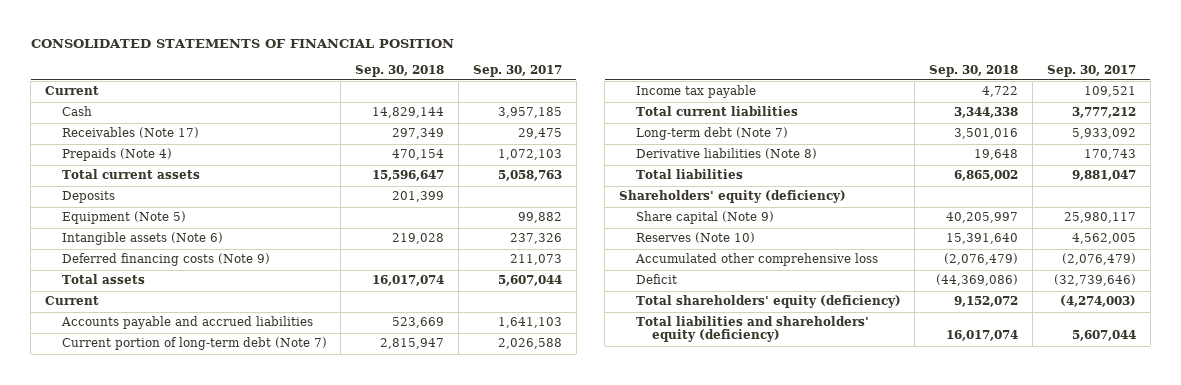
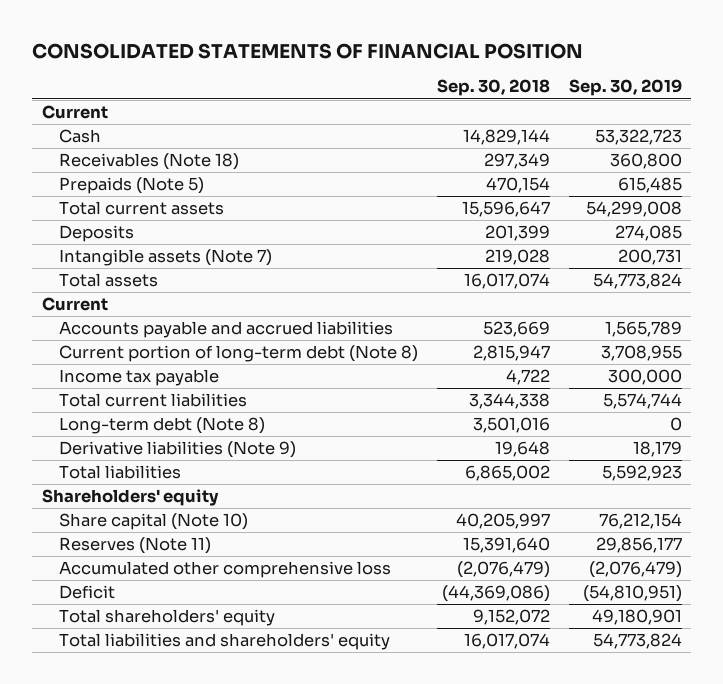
- | Sep. 30, 2018 | Sep. 30, 2017
+ | Sep. 30, 2018 | Sep. 30, 2019
- Receivables (Note 17) | 297,349 | 29,475
- Prepaids (Note 4) | 470,154 | 1,072,103
+ Receivables (Note 18) | 297,349 | 360,800
+ Prepaids (Note 5) | 470,154 | 615,485
- Equipment (Note 5) | | 99,882
- Intangible assets (Note 6) | 219,028 | 237,326
- Deferred financing costs (Note 9) | | 211,073
+ Intangible assets (Note 7) | 219,028 | 200,731
- Current portion of long-term debt (Note 7) | 2,815,947 | 2,026,588
+ Current portion of long-term debt (Note 8) | 2,815,947 | 3,708,955
- Long-term debt (Note 7) | 3,501,016 | 5,933,092
- Derivative liabilities (Note 8) | 19,648 | 170,743
+ Long-term debt (Note 8) | 3,501,016 | 0
+ Derivative liabilities (Note 9) | 19,648 | 18,179
- Shareholders' equity (deficiency)
- Share capital (Note 9) | 40,205,997 | 25,980,117
- Reserves (Note 10) | 15,391,640 | 4,562,005
+ Shareholders' equity
+ Share capital (Note 10) | 40,205,997 | 76,212,154
+ Reserves (Note 11) | 15,391,640 | 29,856,177
- Total shareholders' equity (deficiency) | 9,152,072 | (4,274,003)
- Total liabilities and shareholders' equity (deficiency) | 16,017,074 | 5,607,044
+ Total shareholders' equity | 9,152,072 | 49,180,901
+ Total liabilities and shareholders' equity | 16,017,074 | 54,773,824

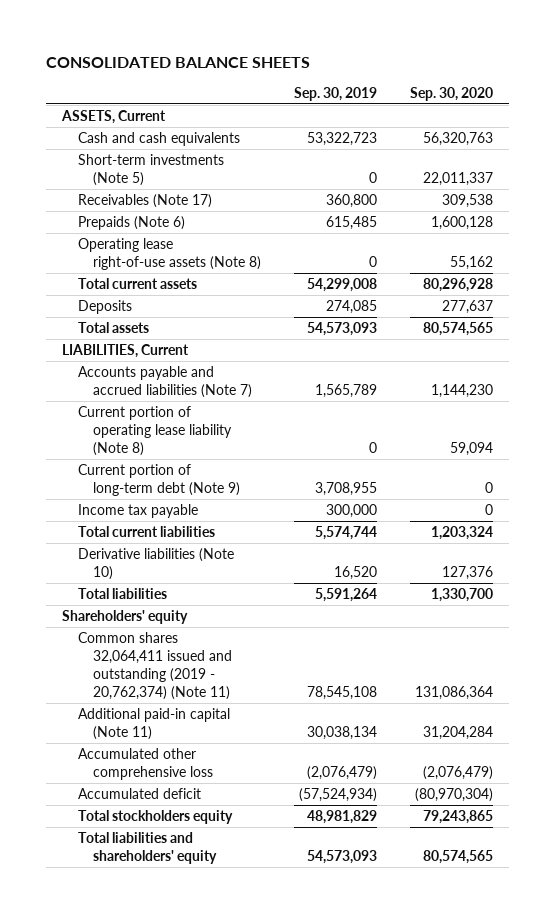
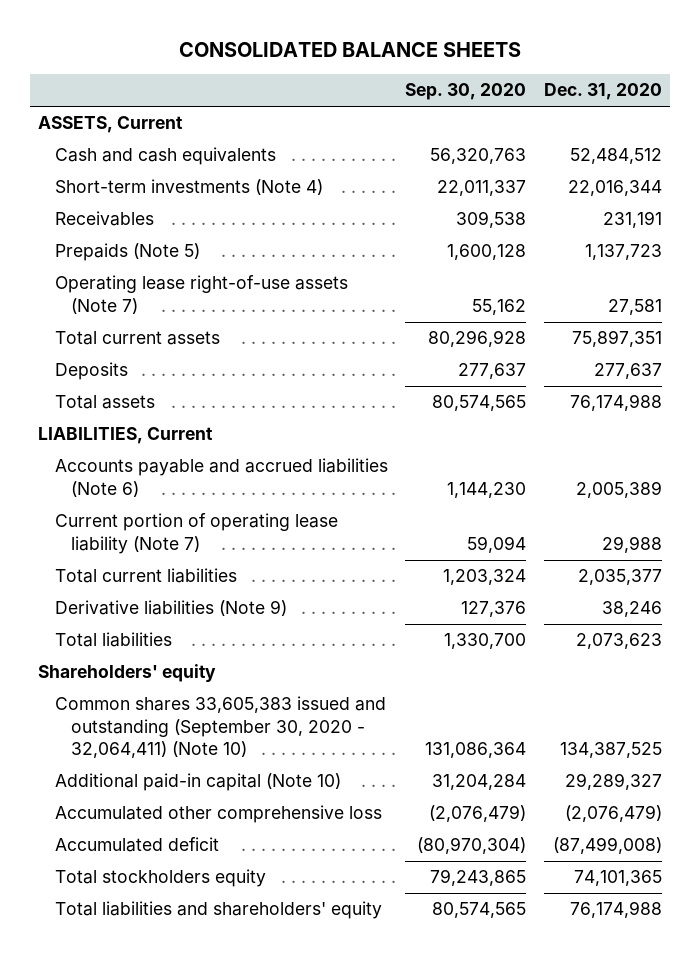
- | Sep. 30, 2019 | Sep. 30, 2020
+ | Sep. 30, 2020 | Dec. 31, 2020
- Short-term investments (Note 5) | 0 | 22,011,337
- Receivables (Note 17) | 360,800 | 309,538
- Prepaids (Note 6) | 615,485 | 1,600,128
- Operating lease right-of-use assets (Note 8) | 0 | 55,162
+ Short-term investments (Note 4) | 22,011,337 | 22,016,344
+ Receivables | 309,538 | 231,191
+ Prepaids (Note 5) | 1,600,128 | 1,137,723
+ Operating lease right-of-use assets (Note 7) | 55,162 | 27,581
- Accounts payable and accrued liabilities (Note 7) | 1,565,789 | 1,144,230
- Current portion of operating lease liability (Note 8) | 0 | 59,094
- Current portion of long-term debt (Note 9) | 3,708,955 | 0
- Income tax payable | 300,000 | 0
+ Accounts payable and accrued liabilities (Note 6) | 1,144,230 | 2,005,389
+ Current portion of operating lease liability (Note 7) | 59,094 | 29,988
- Derivative liabilities (Note 10) | 16,520 | 127,376
+ Derivative liabilities (Note 9) | 127,376 | 38,246
- Common shares 32,064,411 issued and outstanding (2019 - 20,762,374) (Note 11) | 78,545,108 | 131,086,364
- Additional paid-in capital (Note 11) | 30,038,134 | 31,204,284
+ Common shares 33,605,383 issued and outstanding (September 30, 2020 - 32,064,411) (Note 10) | 131,086,364 | 134,387,525
+ Additional paid-in capital (Note 10) | 31,204,284 | 29,289,327

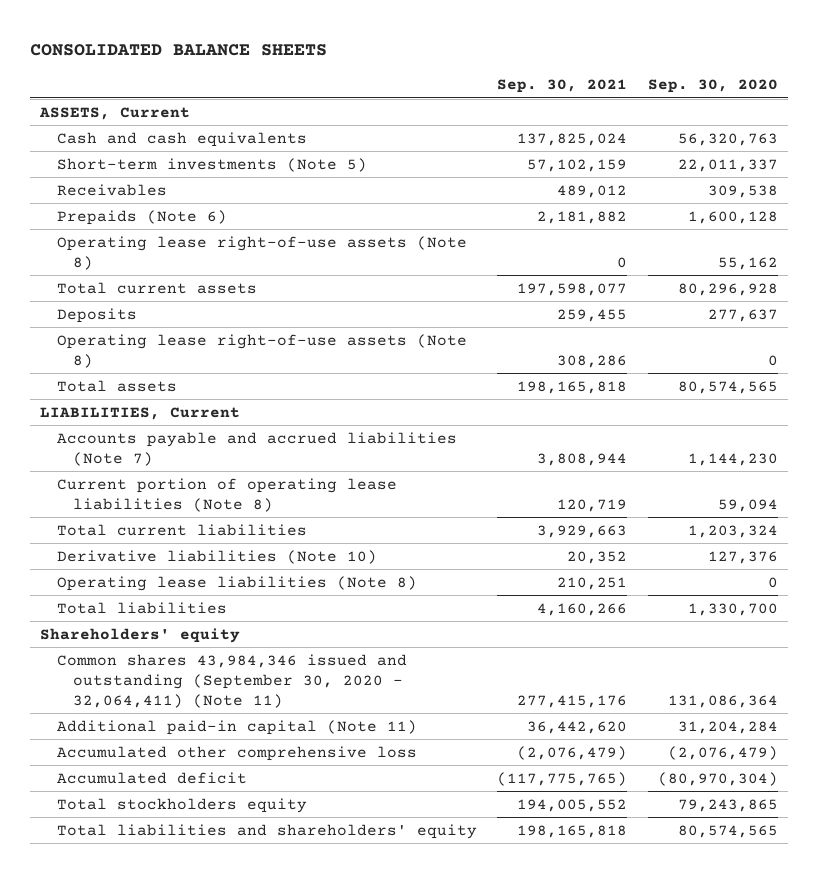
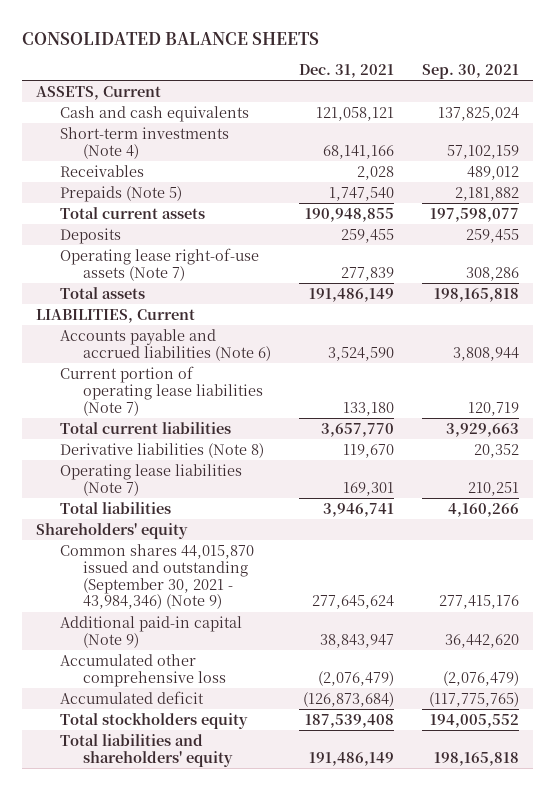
- | Sep. 30, 2021 | Sep. 30, 2020
+ | Dec. 31, 2021 | Sep. 30, 2021
- Short-term investments (Note 5) | 57,102,159 | 22,011,337
+ Short-term investments (Note 4) | 68,141,166 | 57,102,159
- Prepaids (Note 6) | 2,181,882 | 1,600,128
- Operating lease right-of-use assets (Note 8) | 0 | 55,162
+ Prepaids (Note 5) | 1,747,540 | 2,181,882
- Operating lease right-of-use assets (Note 8) | 308,286 | 0
+ Operating lease right-of-use assets (Note 7) | 277,839 | 308,286
- Accounts payable and accrued liabilities (Note 7) | 3,808,944 | 1,144,230
- Current portion of operating lease liabilities (Note 8) | 120,719 | 59,094
+ Accounts payable and accrued liabilities (Note 6) | 3,524,590 | 3,808,944
+ Current portion of operating lease liabilities (Note 7) | 133,180 | 120,719
- Derivative liabilities (Note 10) | 20,352 | 127,376
- Operating lease liabilities (Note 8) | 210,251 | 0
+ Derivative liabilities (Note 8) | 119,670 | 20,352
+ Operating lease liabilities (Note 7) | 169,301 | 210,251
- Common shares 43,984,346 issued and outstanding (September 30, 2020 - 32,064,411) (Note 11) | 277,415,176 | 131,086,364
- Additional paid-in capital (Note 11) | 36,442,620 | 31,204,284
+ Common shares 44,015,870 issued and outstanding (September 30, 2021 - 43,984,346) (Note 9) | 277,645,624 | 277,415,176
+ Additional paid-in capital (Note 9) | 38,843,947 | 36,442,620

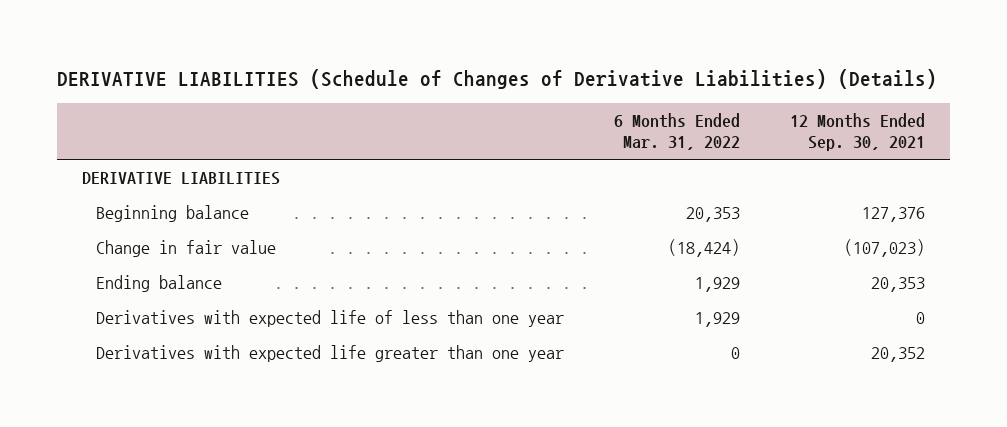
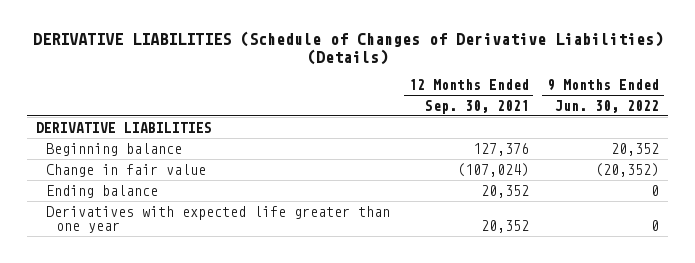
- | 6 Months Ended Mar. 31, 2022 | 12 Months Ended Sep. 30, 2021
+ | 12 Months Ended Sep. 30, 2021 | 9 Months Ended Jun. 30, 2022
- Change in fair value | (18,424) | (107,023)
- Ending balance | 1,929 | 20,353
- Derivatives with expected life of less than one year | 1,929 | 0
+ Change in fair value | (107,024) | (20,352)
+ Ending balance | 20,352 | 0

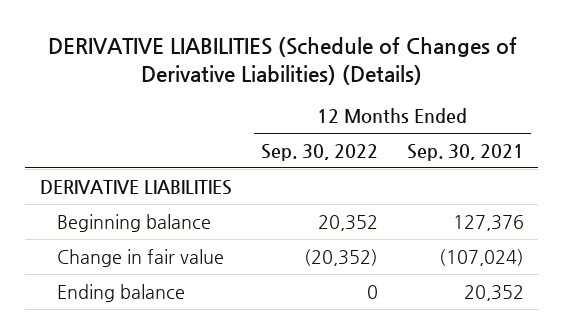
- | 12 Months Ended Sep. 30, 2021 | 9 Months Ended Jun. 30, 2022
+ | 12 Months Ended Sep. 30, 2022 | 12 Months Ended Sep. 30, 2021
- Derivatives with expected life greater than one year | 20,352 | 0

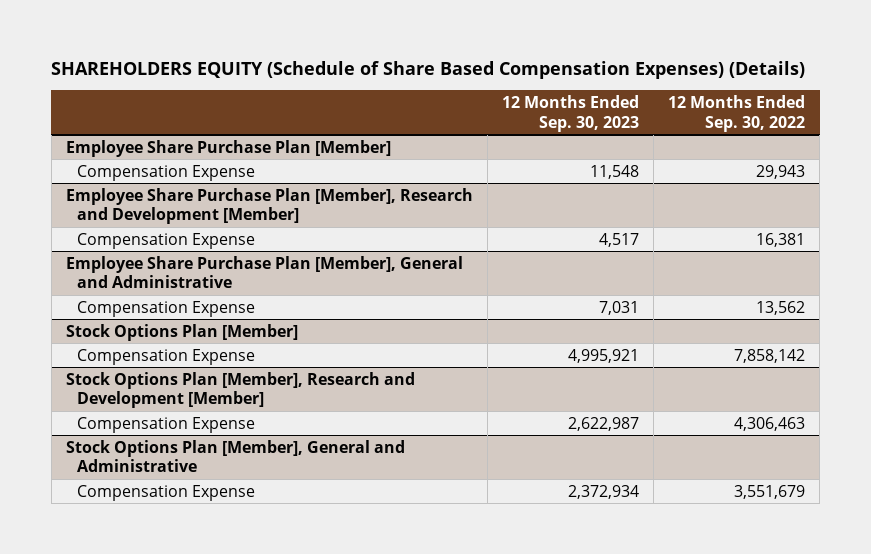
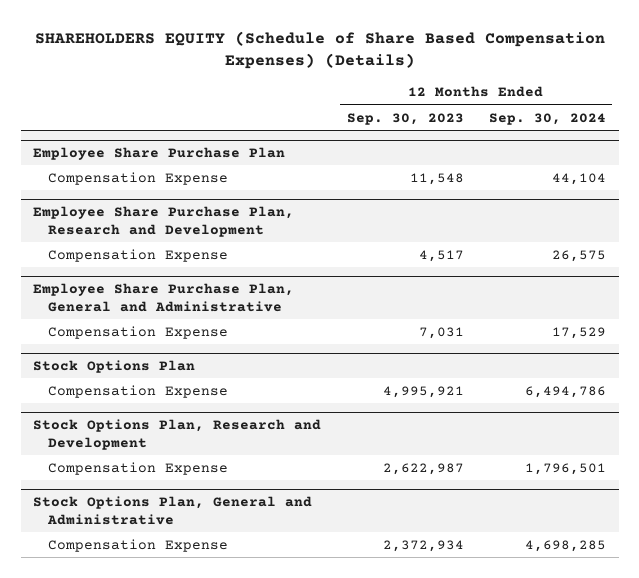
- | 12 Months Ended Sep. 30, 2023 | 12 Months Ended Sep. 30, 2022
+ | 12 Months Ended Sep. 30, 2023 | 12 Months Ended Sep. 30, 2024
- Employee Share Purchase Plan [Member]
+ Employee Share Purchase Plan
- Employee Share Purchase Plan [Member], Research and Development [Member]
+ Employee Share Purchase Plan, Research and Development
- Employee Share Purchase Plan [Member], General and Administrative
+ Employee Share Purchase Plan, General and Administrative
- Stock Options Plan [Member]
+ Stock Options Plan
- Stock Options Plan [Member], Research and Development [Member]
+ Stock Options Plan, Research and Development
- Stock Options Plan [Member], General and Administrative
+ Stock Options Plan, General and Administrative

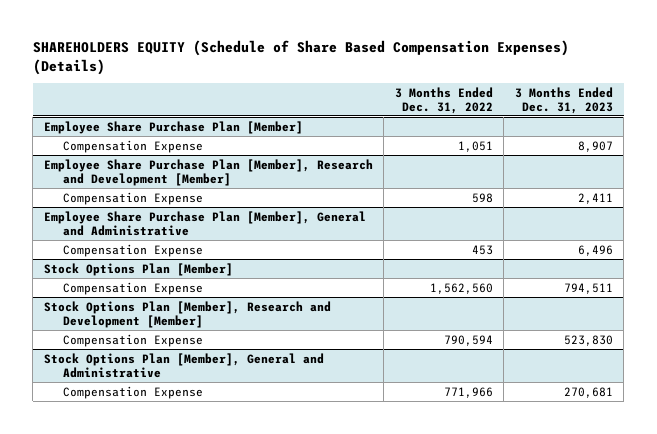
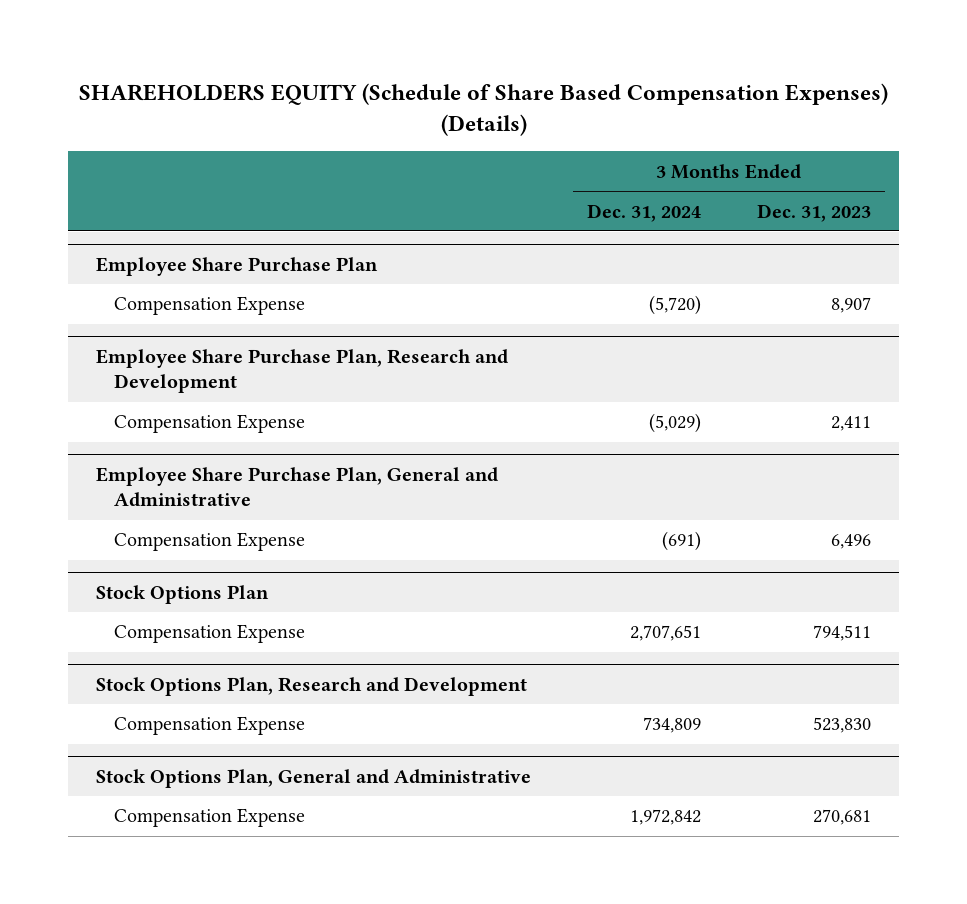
- | 3 Months Ended Dec. 31, 2022 | 3 Months Ended Dec. 31, 2023
+ | 3 Months Ended Dec. 31, 2024 | 3 Months Ended Dec. 31, 2023
- Employee Share Purchase Plan [Member]
+ Employee Share Purchase Plan
- Employee Share Purchase Plan [Member], Research and Development [Member]
+ Employee Share Purchase Plan, Research and Development
- Employee Share Purchase Plan [Member], General and Administrative
+ Employee Share Purchase Plan, General and Administrative
- Stock Options Plan [Member]
+ Stock Options Plan
- Stock Options Plan [Member], Research and Development [Member]
+ Stock Options Plan, Research and Development
- Stock Options Plan [Member], General and Administrative
+ Stock Options Plan, General and Administrative

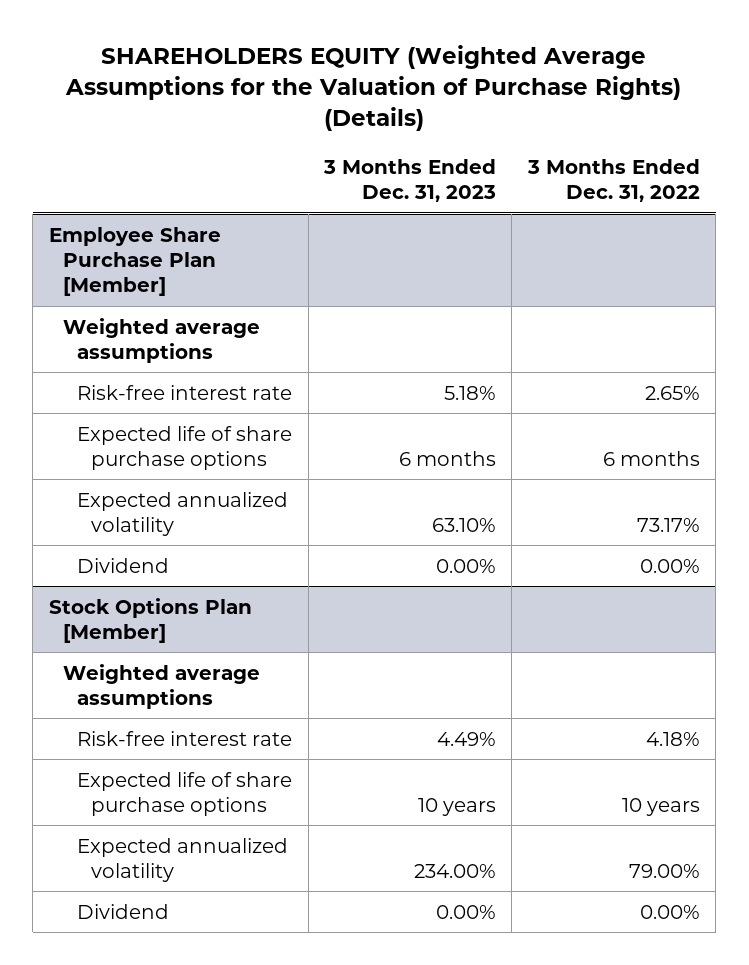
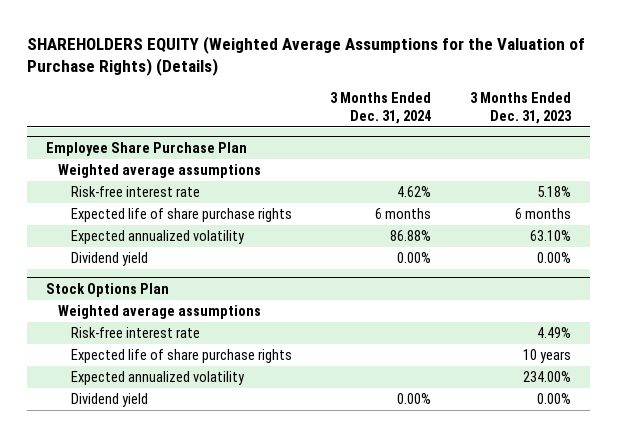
- | 3 Months Ended Dec. 31, 2023 | 3 Months Ended Dec. 31, 2022
+ | 3 Months Ended Dec. 31, 2024 | 3 Months Ended Dec. 31, 2023
- Employee Share Purchase Plan [Member]
+ Employee Share Purchase Plan
- Expected life of share purchase options | 6 months | 6 months
+ Expected life of share purchase rights | 6 months | 6 months
- Dividend | 0.00% | 0.00%
- Stock Options Plan [Member]
+ Dividend yield | 0.00% | 0.00%
+ Stock Options Plan
- Expected life of share purchase options | 10 years | 10 years
+ Expected life of share purchase rights | | 10 years
- Dividend | 0.00% | 0.00%
+ Dividend yield | 0.00% | 0.00%

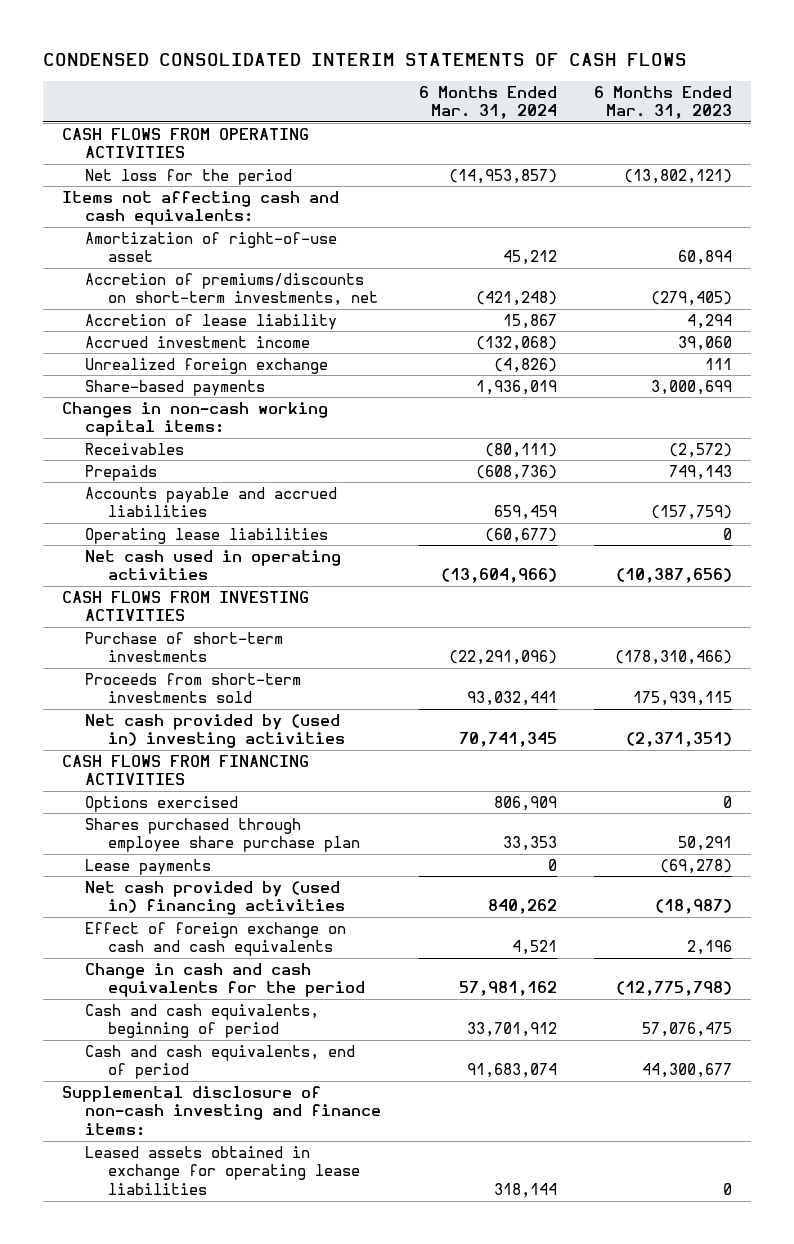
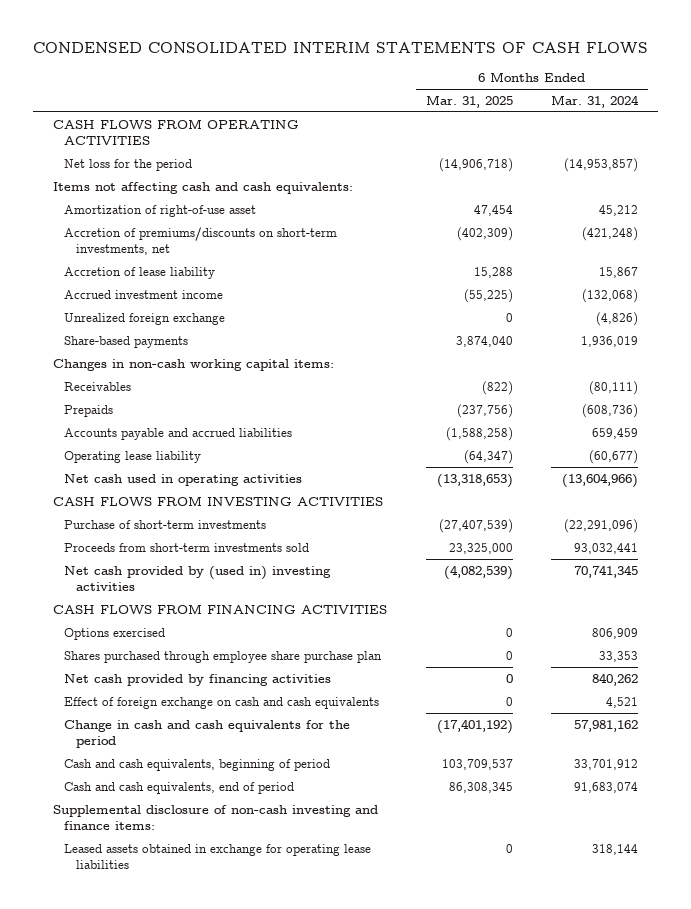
- | 6 Months Ended Mar. 31, 2024 | 6 Months Ended Mar. 31, 2023
+ | 6 Months Ended Mar. 31, 2025 | 6 Months Ended Mar. 31, 2024
- Operating lease liabilities | (60,677) | 0
+ Operating lease liability | (64,347) | (60,677)
- Lease payments | 0 | (69,278)
- Net cash provided by (used in) financing activities | 840,262 | (18,987)
+ Net cash provided by financing activities | 0 | 840,262

